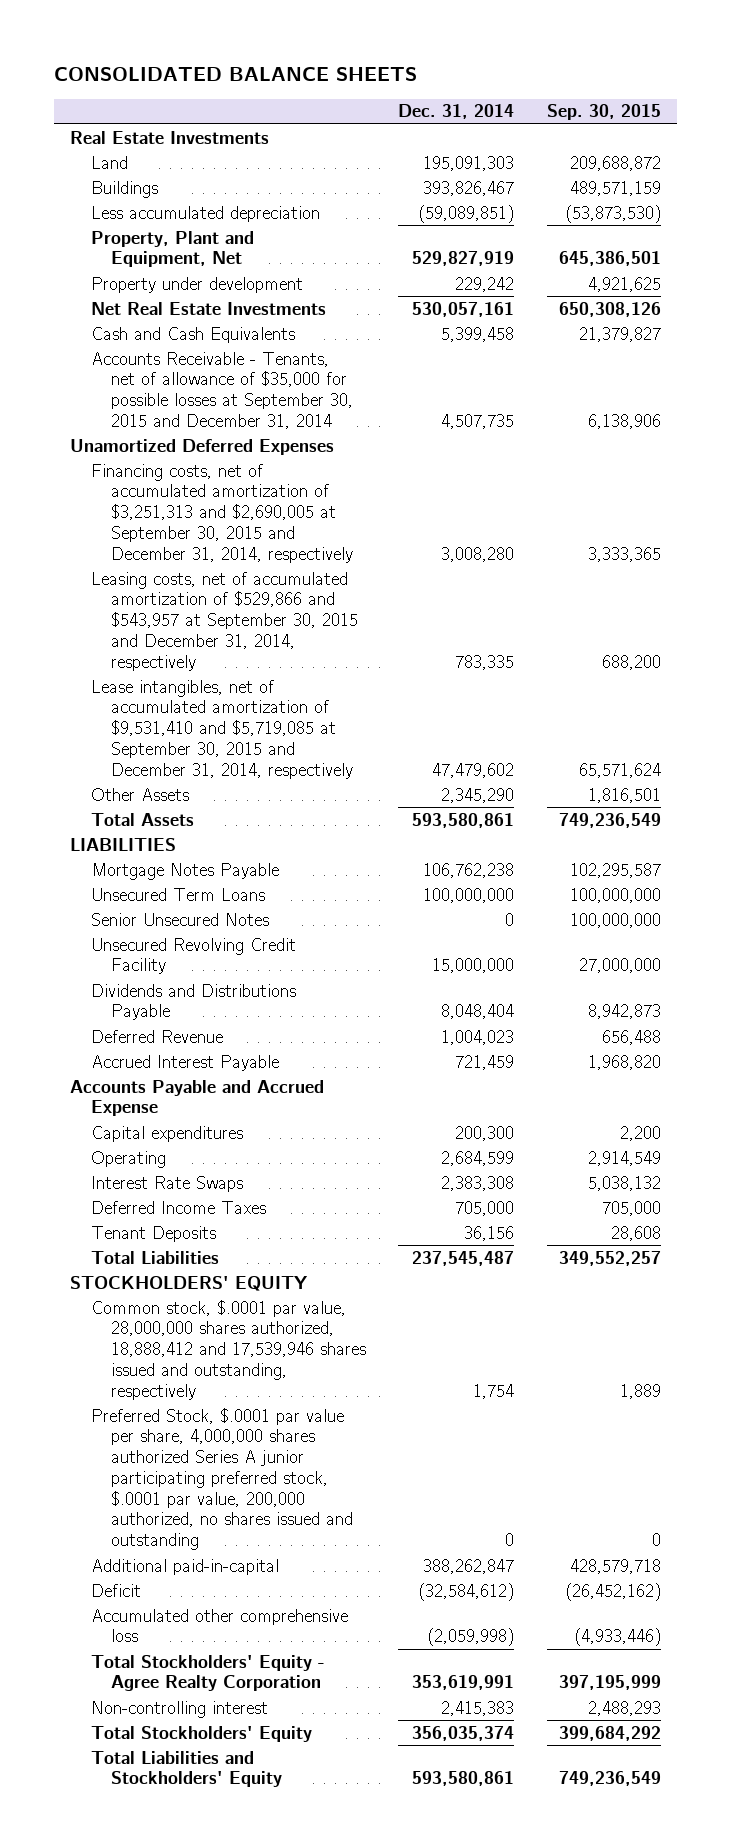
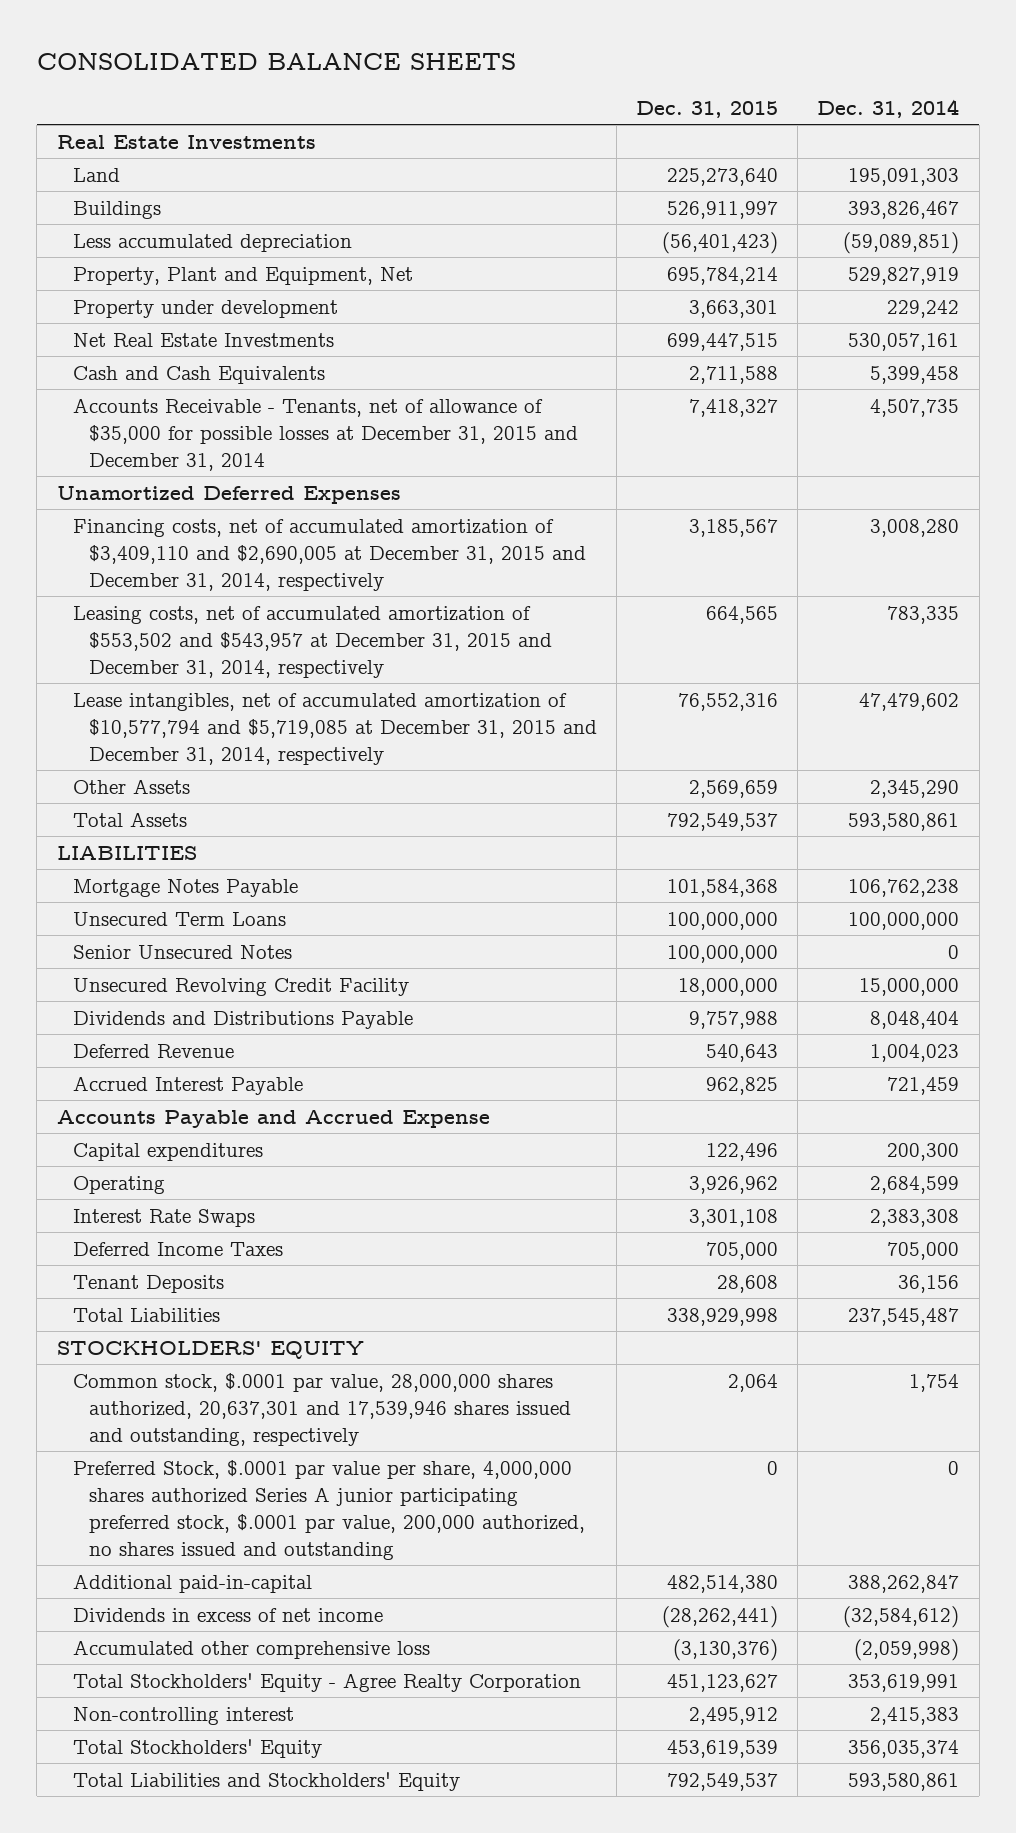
- | Dec. 31, 2014 | Sep. 30, 2015
+ | Dec. 31, 2015 | Dec. 31, 2014
- Accounts Receivable - Tenants, net of allowance of $35,000 for possible losses at September 30, 2015 and December 31, 2014 | 4,507,735 | 6,138,906
+ Accounts Receivable - Tenants, net of allowance of $35,000 for possible losses at December 31, 2015 and December 31, 2014 | 7,418,327 | 4,507,735
- Financing costs, net of accumulated amortization of $3,251,313 and $2,690,005 at September 30, 2015 and December 31, 2014, respectively | 3,008,280 | 3,333,365
- Leasing costs, net of accumulated amortization of $529,866 and $543,957 at September 30, 2015 and December 31, 2014, respectively | 783,335 | 688,200
- Lease intangibles, net of accumulated amortization of $9,531,410 and $5,719,085 at September 30, 2015 and December 31, 2014, respectively | 47,479,602 | 65,571,624
+ Financing costs, net of accumulated amortization of $3,409,110 and $2,690,005 at December 31, 2015 and December 31, 2014, respectively | 3,185,567 | 3,008,280
+ Leasing costs, net of accumulated amortization of $553,502 and $543,957 at December 31, 2015 and December 31, 2014, respectively | 664,565 | 783,335
+ Lease intangibles, net of accumulated amortization of $10,577,794 and $5,719,085 at December 31, 2015 and December 31, 2014, respectively | 76,552,316 | 47,479,602
- Common stock, $.0001 par value, 28,000,000 shares authorized, 18,888,412 and 17,539,946 shares issued and outstanding, respectively | 1,754 | 1,889
+ Common stock, $.0001 par value, 28,000,000 shares authorized, 20,637,301 and 17,539,946 shares issued and outstanding, respectively | 2,064 | 1,754
- Deficit | (32,584,612) | (26,452,162)
+ Dividends in excess of net income | (28,262,441) | (32,584,612)

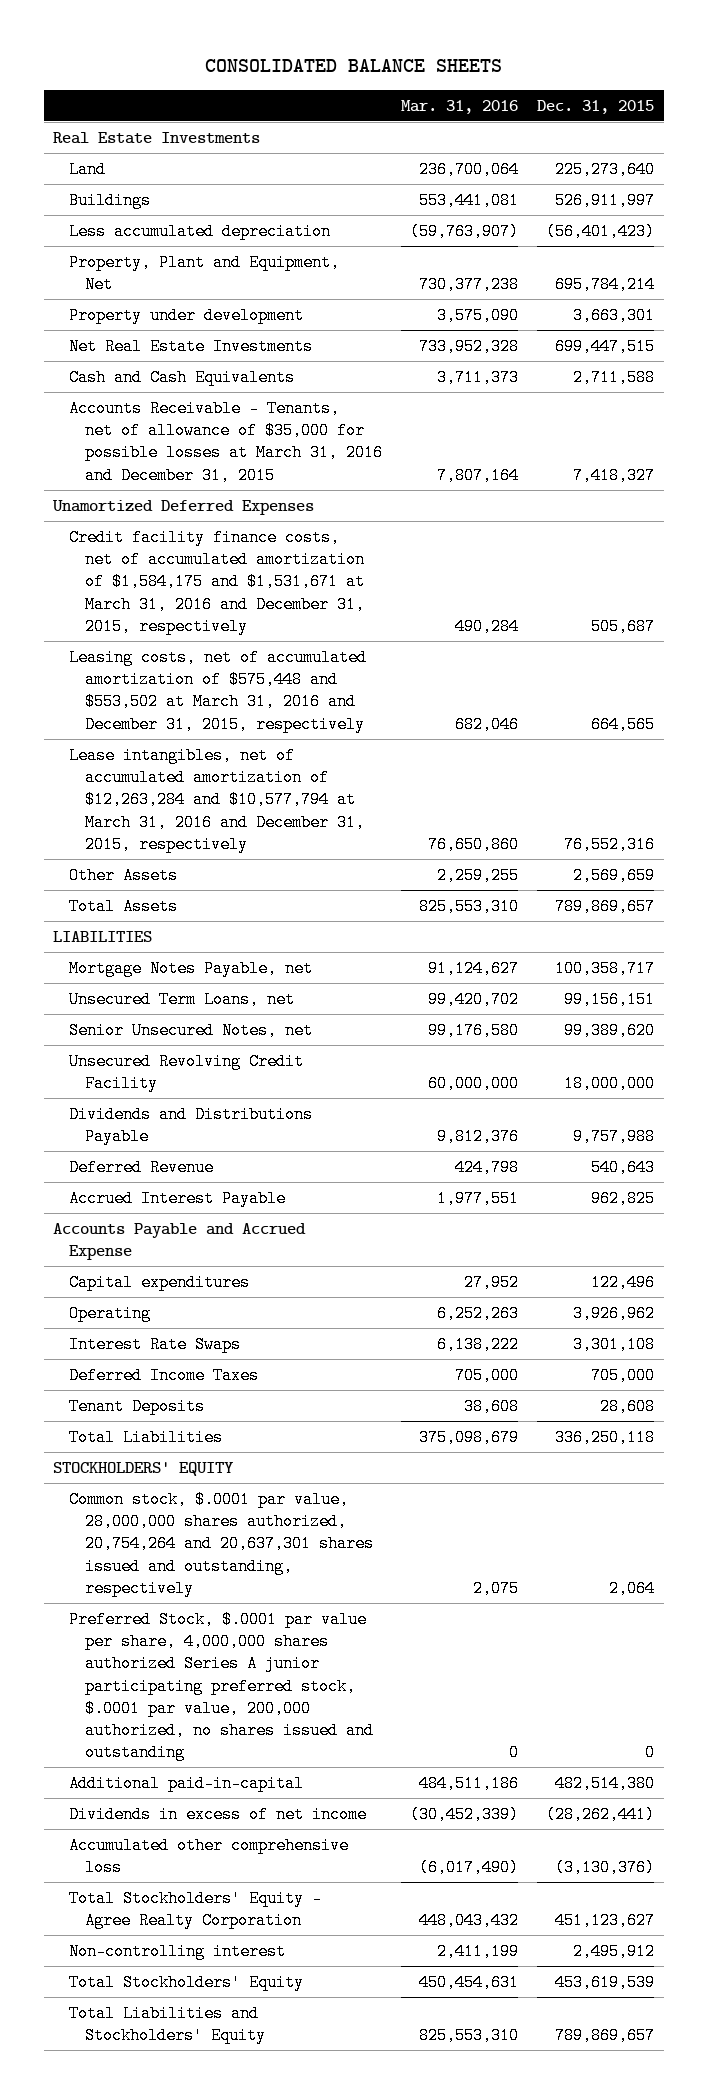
- | Dec. 31, 2015 | Dec. 31, 2014
+ | Mar. 31, 2016 | Dec. 31, 2015
- Accounts Receivable - Tenants, net of allowance of $35,000 for possible losses at December 31, 2015 and December 31, 2014 | 7,418,327 | 4,507,735
+ Accounts Receivable - Tenants, net of allowance of $35,000 for possible losses at March 31, 2016 and December 31, 2015 | 7,807,164 | 7,418,327
- Financing costs, net of accumulated amortization of $3,409,110 and $2,690,005 at December 31, 2015 and December 31, 2014, respectively | 3,185,567 | 3,008,280
- Leasing costs, net of accumulated amortization of $553,502 and $543,957 at December 31, 2015 and December 31, 2014, respectively | 664,565 | 783,335
- Lease intangibles, net of accumulated amortization of $10,577,794 and $5,719,085 at December 31, 2015 and December 31, 2014, respectively | 76,552,316 | 47,479,602
+ Credit facility finance costs, net of accumulated amortization of $1,584,175 and $1,531,671 at March 31, 2016 and December 31, 2015, respectively | 490,284 | 505,687
+ Leasing costs, net of accumulated amortization of $575,448 and $553,502 at March 31, 2016 and December 31, 2015, respectively | 682,046 | 664,565
+ Lease intangibles, net of accumulated amortization of $12,263,284 and $10,577,794 at March 31, 2016 and December 31, 2015, respectively | 76,650,860 | 76,552,316
- Total Assets | 792,549,537 | 593,580,861
+ Total Assets | 825,553,310 | 789,869,657
- Mortgage Notes Payable | 101,584,368 | 106,762,238
- Unsecured Term Loans | 100,000,000 | 100,000,000
- Senior Unsecured Notes | 100,000,000 | 0
+ Mortgage Notes Payable, net | 91,124,627 | 100,358,717
+ Unsecured Term Loans, net | 99,420,702 | 99,156,151
+ Senior Unsecured Notes, net | 99,176,580 | 99,389,620
- Total Liabilities | 338,929,998 | 237,545,487
+ Total Liabilities | 375,098,679 | 336,250,118
- Common stock, $.0001 par value, 28,000,000 shares authorized, 20,637,301 and 17,539,946 shares issued and outstanding, respectively | 2,064 | 1,754
+ Common stock, $.0001 par value, 28,000,000 shares authorized, 20,754,264 and 20,637,301 shares issued and outstanding, respectively | 2,075 | 2,064
- Total Liabilities and Stockholders' Equity | 792,549,537 | 593,580,861
+ Total Liabilities and Stockholders' Equity | 825,553,310 | 789,869,657

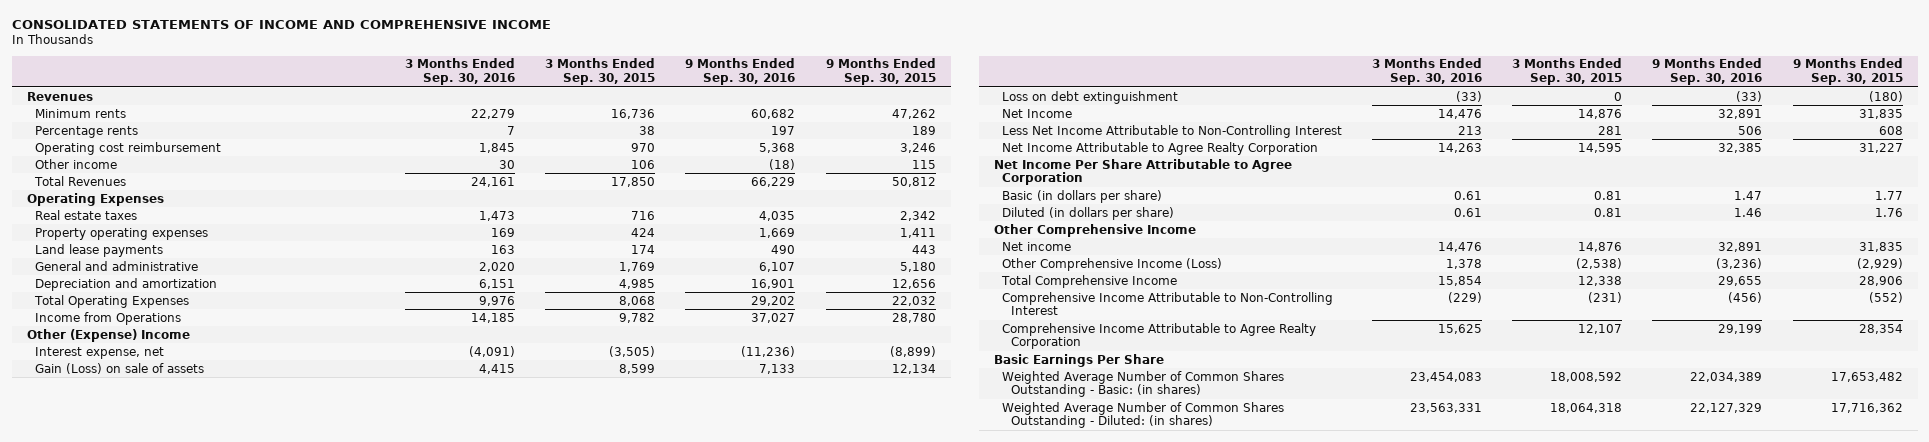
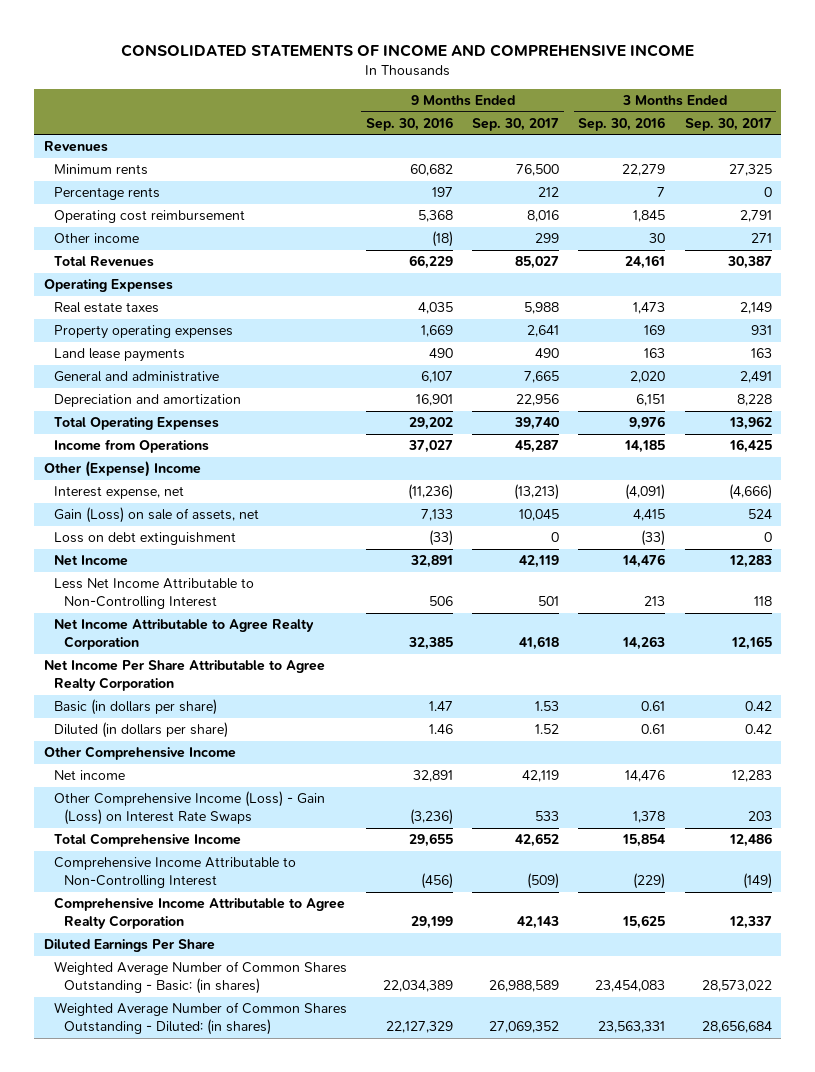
- | 3 Months Ended Sep. 30, 2016 | 3 Months Ended Sep. 30, 2015 | 9 Months Ended Sep. 30, 2016 | 9 Months Ended Sep. 30, 2015
+ | 9 Months Ended Sep. 30, 2016 | 9 Months Ended Sep. 30, 2017 | 3 Months Ended Sep. 30, 2016 | 3 Months Ended Sep. 30, 2017
- Gain (Loss) on sale of assets | 4,415 | 8,599 | 7,133 | 12,134
+ Gain (Loss) on sale of assets, net | 7,133 | 10,045 | 4,415 | 524
- Net Income Per Share Attributable to Agree Corporation
+ Net Income Per Share Attributable to Agree Realty Corporation
- Other Comprehensive Income (Loss) | 1,378 | (2,538) | (3,236) | (2,929)
+ Other Comprehensive Income (Loss) - Gain (Loss) on Interest Rate Swaps | (3,236) | 533 | 1,378 | 203
- Basic Earnings Per Share
+ Diluted Earnings Per Share

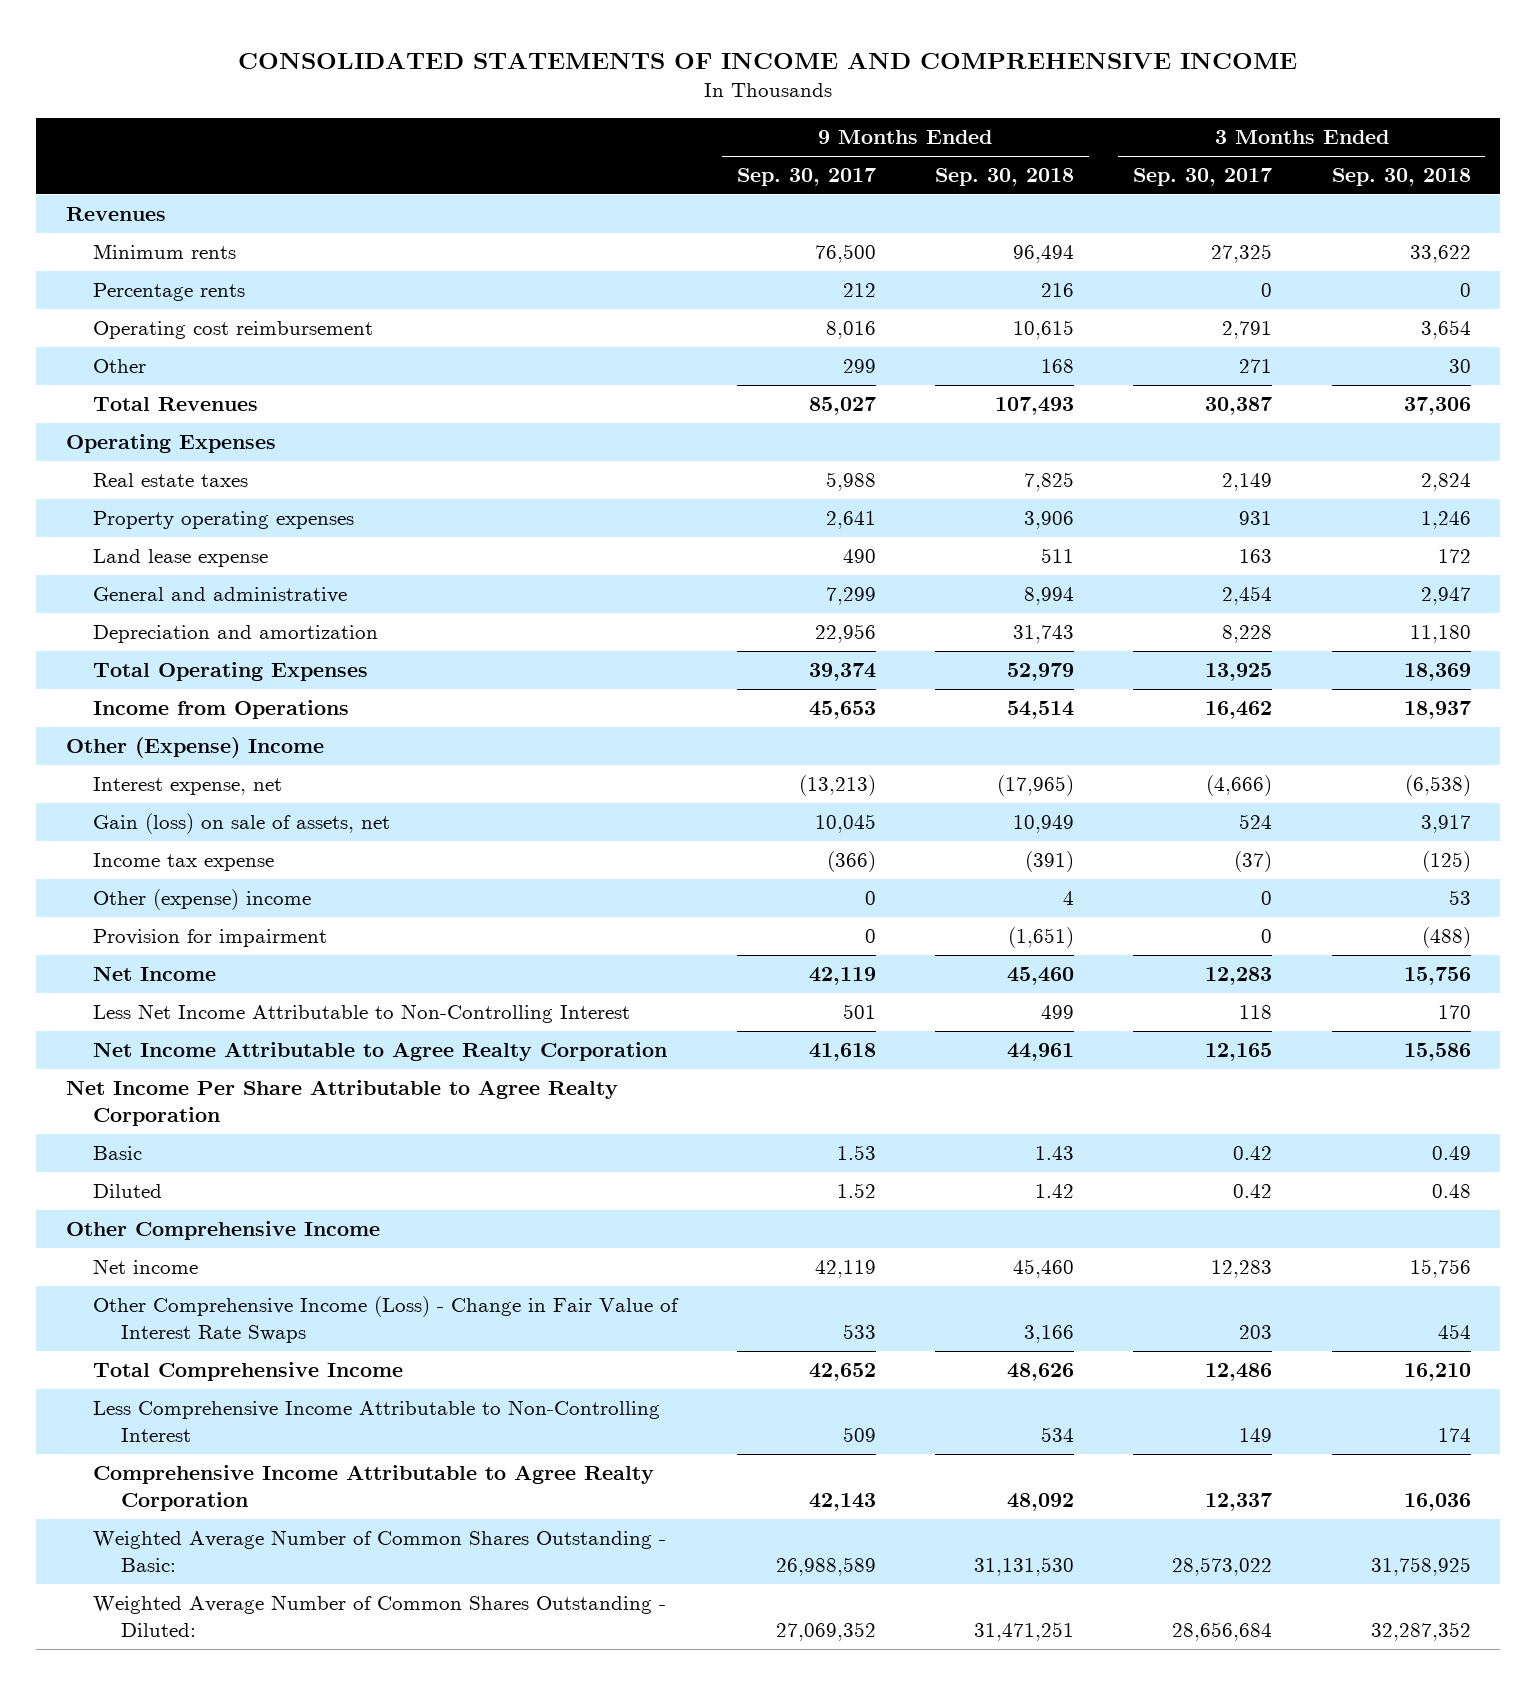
- | 9 Months Ended Sep. 30, 2016 | 9 Months Ended Sep. 30, 2017 | 3 Months Ended Sep. 30, 2016 | 3 Months Ended Sep. 30, 2017
+ | 9 Months Ended Sep. 30, 2017 | 9 Months Ended Sep. 30, 2018 | 3 Months Ended Sep. 30, 2017 | 3 Months Ended Sep. 30, 2018
- Other income | (18) | 299 | 30 | 271
+ Other | 299 | 168 | 271 | 30
- Land lease payments | 490 | 490 | 163 | 163
- General and administrative | 6,107 | 7,665 | 2,020 | 2,491
+ Land lease expense | 490 | 511 | 163 | 172
+ General and administrative | 7,299 | 8,994 | 2,454 | 2,947
- Total Operating Expenses | 29,202 | 39,740 | 9,976 | 13,962
- Income from Operations | 37,027 | 45,287 | 14,185 | 16,425
+ Total Operating Expenses | 39,374 | 52,979 | 13,925 | 18,369
+ Income from Operations | 45,653 | 54,514 | 16,462 | 18,937
- Gain (Loss) on sale of assets, net | 7,133 | 10,045 | 4,415 | 524
- Loss on debt extinguishment | (33) | 0 | (33) | 0
+ Gain (loss) on sale of assets, net | 10,045 | 10,949 | 524 | 3,917
+ Income tax expense | (366) | (391) | (37) | (125)
+ Other (expense) income | 0 | 4 | 0 | 53
+ Provision for impairment | 0 | (1,651) | 0 | (488)
- Basic (in dollars per share) | 1.47 | 1.53 | 0.61 | 0.42
- Diluted (in dollars per share) | 1.46 | 1.52 | 0.61 | 0.42
+ Basic | 1.53 | 1.43 | 0.42 | 0.49
+ Diluted | 1.52 | 1.42 | 0.42 | 0.48
- Other Comprehensive Income (Loss) - Gain (Loss) on Interest Rate Swaps | (3,236) | 533 | 1,378 | 203
+ Other Comprehensive Income (Loss) - Change in Fair Value of Interest Rate Swaps | 533 | 3,166 | 203 | 454
- Comprehensive Income Attributable to Non-Controlling Interest | (456) | (509) | (229) | (149)
+ Less Comprehensive Income Attributable to Non-Controlling Interest | 509 | 534 | 149 | 174
- Diluted Earnings Per Share
- Weighted Average Number of Common Shares Outstanding - Basic: (in shares) | 22,034,389 | 26,988,589 | 23,454,083 | 28,573,022
- Weighted Average Number of Common Shares Outstanding - Diluted: (in shares) | 22,127,329 | 27,069,352 | 23,563,331 | 28,656,684
+ Weighted Average Number of Common Shares Outstanding - Basic: | 26,988,589 | 31,131,530 | 28,573,022 | 31,758,925
+ Weighted Average Number of Common Shares Outstanding - Diluted: | 27,069,352 | 31,471,251 | 28,656,684 | 32,287,352

